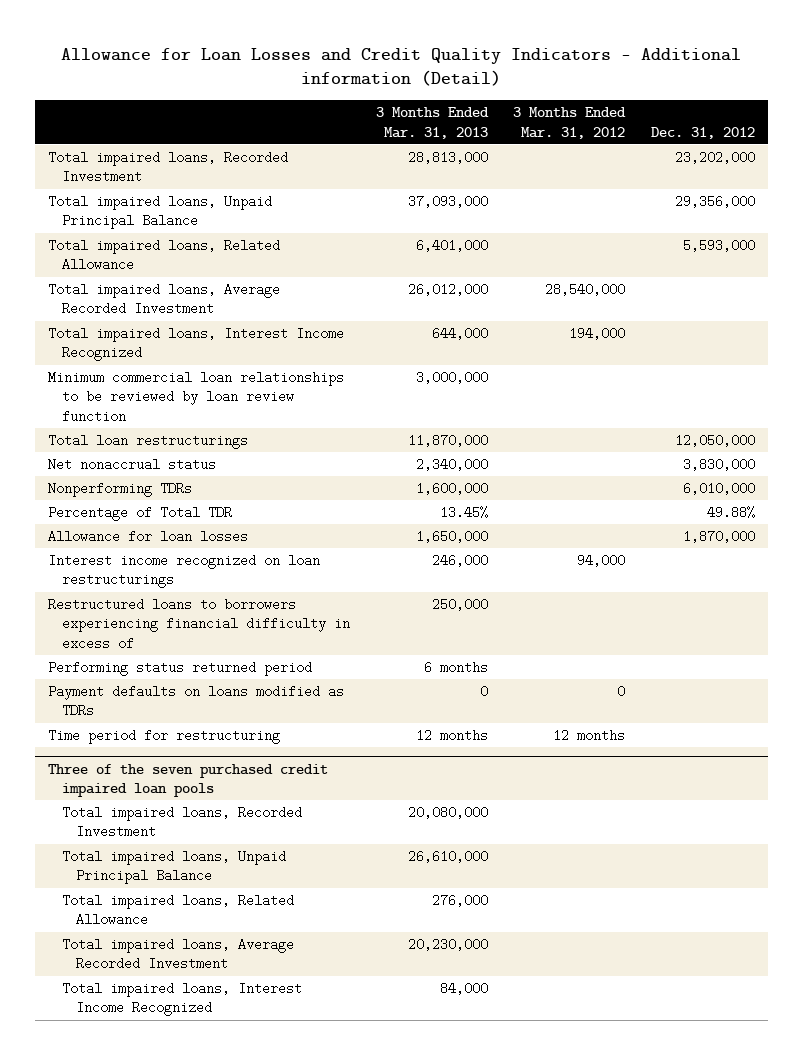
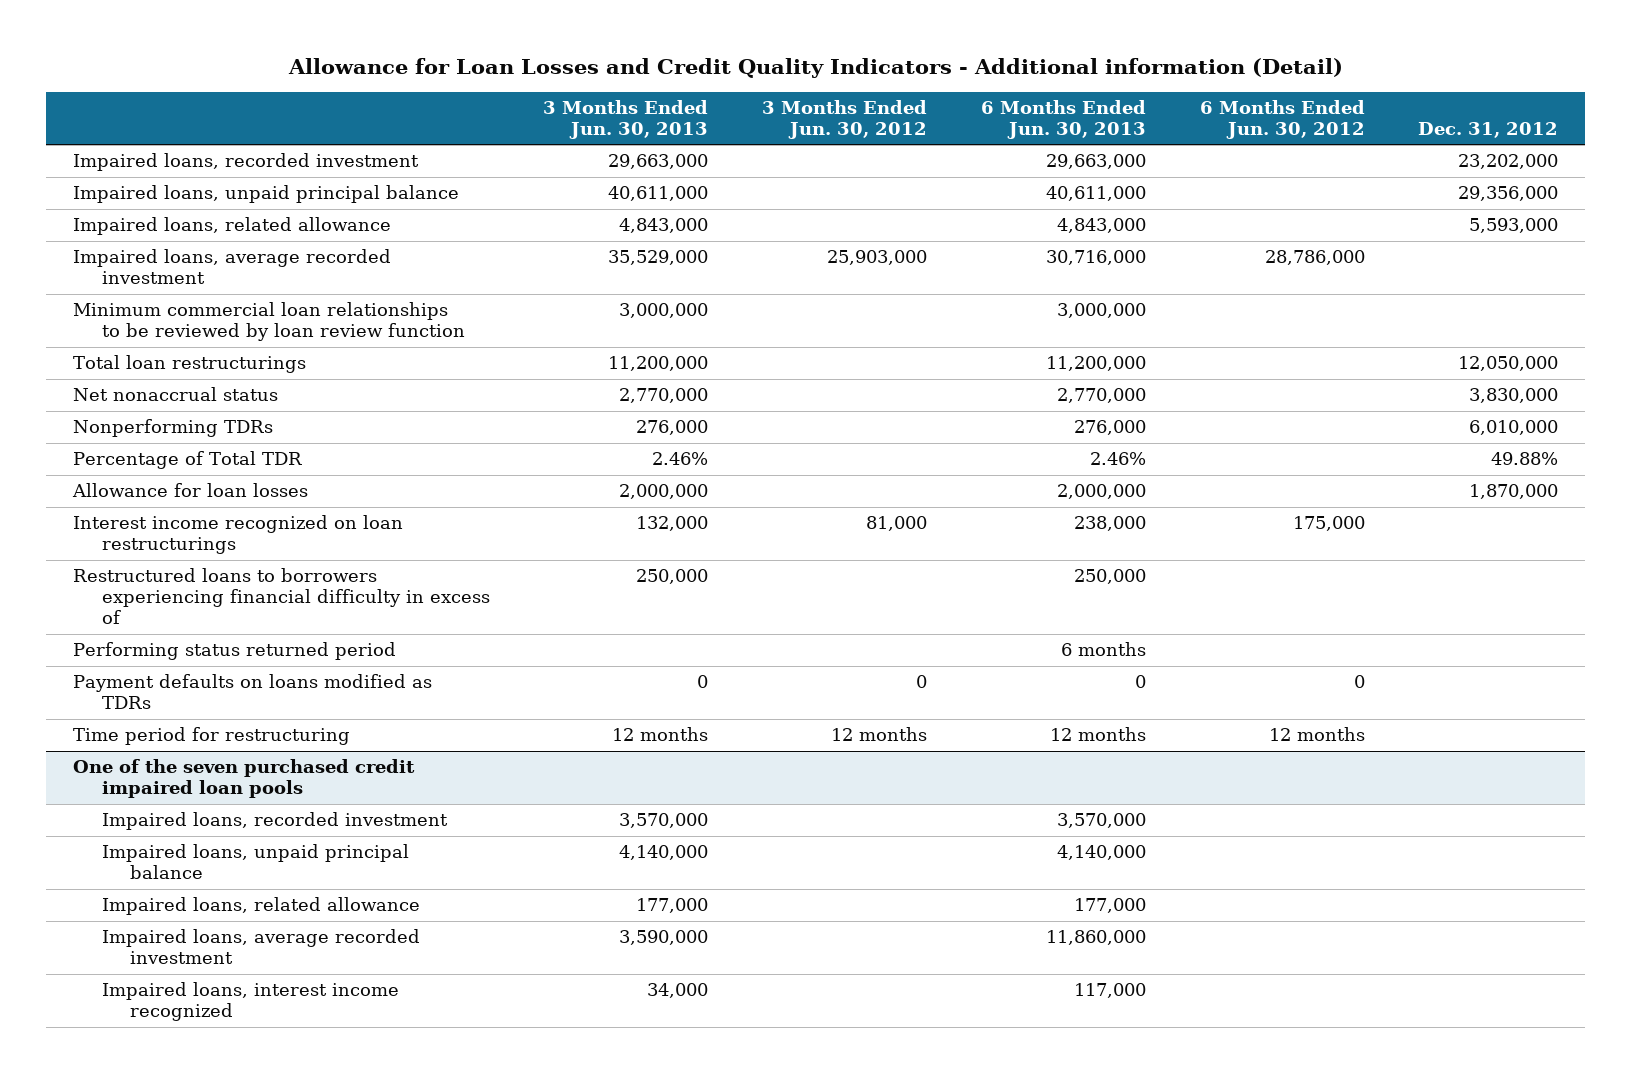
- | 3 Months Ended Mar. 31, 2013 | 3 Months Ended Mar. 31, 2012 | Dec. 31, 2012
+ | 3 Months Ended Jun. 30, 2013 | 3 Months Ended Jun. 30, 2012 | 6 Months Ended Jun. 30, 2013 | 6 Months Ended Jun. 30, 2012 | Dec. 31, 2012
- Total impaired loans, Recorded Investment | 28,813,000 | | 23,202,000
- Total impaired loans, Unpaid Principal Balance | 37,093,000 | | 29,356,000
- Total impaired loans, Related Allowance | 6,401,000 | | 5,593,000
- Total impaired loans, Average Recorded Investment | 26,012,000 | 28,540,000 |
- Total impaired loans, Interest Income Recognized | 644,000 | 194,000 |
+ Impaired loans, recorded investment | 29,663,000 | | 29,663,000 | | 23,202,000
+ Impaired loans, unpaid principal balance | 40,611,000 | | 40,611,000 | | 29,356,000
+ Impaired loans, related allowance | 4,843,000 | | 4,843,000 | | 5,593,000
+ Impaired loans, average recorded investment | 35,529,000 | 25,903,000 | 30,716,000 | 28,786,000 |
- Three of the seven purchased credit impaired loan pools
- Total impaired loans, Recorded Investment | 20,080,000 | |
- Total impaired loans, Unpaid Principal Balance | 26,610,000 | |
- Total impaired loans, Related Allowance | 276,000 | |
- Total impaired loans, Average Recorded Investment | 20,230,000 | |
- Total impaired loans, Interest Income Recognized | 84,000 | |
+ One of the seven purchased credit impaired loan pools
+ Impaired loans, recorded investment | 3,570,000 | | 3,570,000 | |
+ Impaired loans, unpaid principal balance | 4,140,000 | | 4,140,000 | |
+ Impaired loans, related allowance | 177,000 | | 177,000 | |
+ Impaired loans, average recorded investment | 3,590,000 | | 11,860,000 | |
+ Impaired loans, interest income recognized | 34,000 | | 117,000 | |

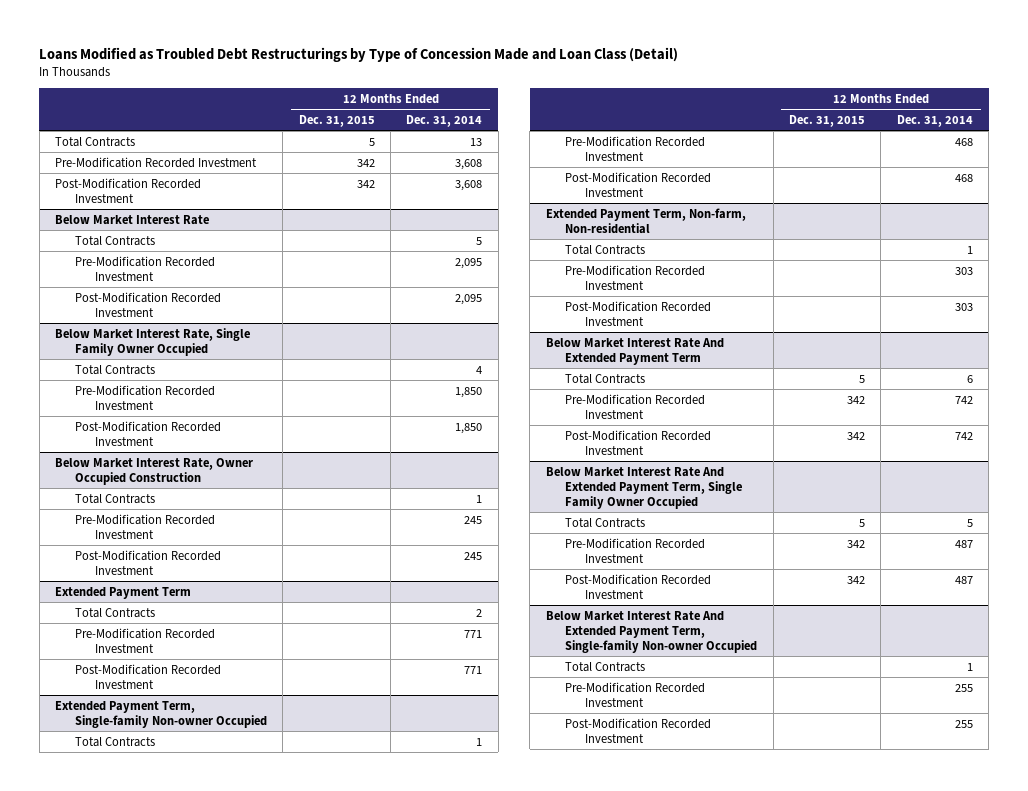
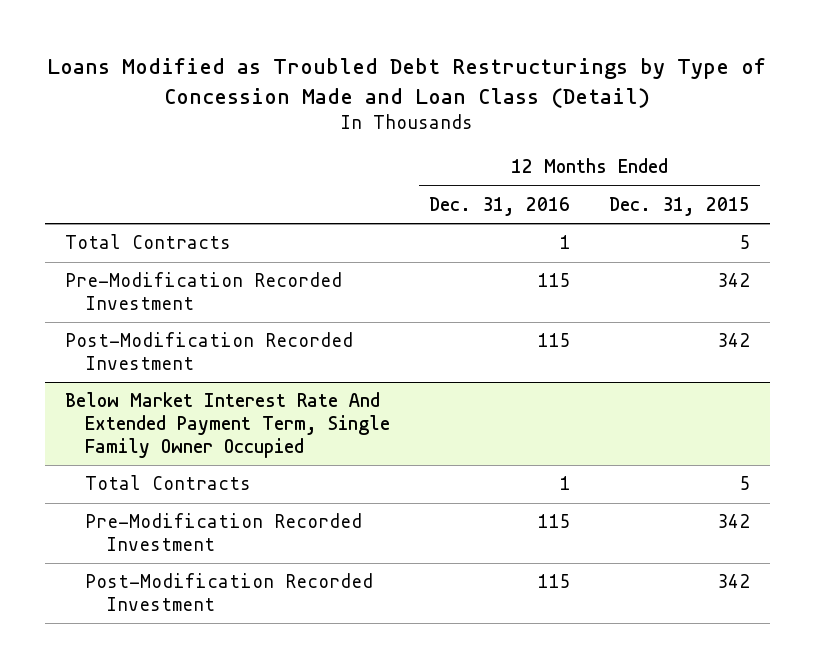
- | 12 Months Ended Dec. 31, 2015 | 12 Months Ended Dec. 31, 2014
+ | 12 Months Ended Dec. 31, 2016 | 12 Months Ended Dec. 31, 2015
- Below Market Interest Rate
- Total Contracts | | 5
- Pre-Modification Recorded Investment | | 2,095
- Post-Modification Recorded Investment | | 2,095
- Below Market Interest Rate, Single Family Owner Occupied
- Total Contracts | | 4
- Pre-Modification Recorded Investment | | 1,850
- Post-Modification Recorded Investment | | 1,850
- Below Market Interest Rate, Owner Occupied Construction
- Total Contracts | | 1
- Pre-Modification Recorded Investment | | 245
- Post-Modification Recorded Investment | | 245
- Extended Payment Term
- Total Contracts | | 2
- Pre-Modification Recorded Investment | | 771
- Post-Modification Recorded Investment | | 771
- Extended Payment Term, Single-family Non-owner Occupied
- Total Contracts | | 1
- Pre-Modification Recorded Investment | | 468
- Post-Modification Recorded Investment | | 468
- Extended Payment Term, Non-farm, Non-residential
- Total Contracts | | 1
- Pre-Modification Recorded Investment | | 303
- Post-Modification Recorded Investment | | 303
- Below Market Interest Rate And Extended Payment Term
- Total Contracts | 5 | 6
- Pre-Modification Recorded Investment | 342 | 742
- Post-Modification Recorded Investment | 342 | 742
- Below Market Interest Rate And Extended Payment Term, Single-family Non-owner Occupied
- Total Contracts | | 1
- Pre-Modification Recorded Investment | | 255
- Post-Modification Recorded Investment | | 255

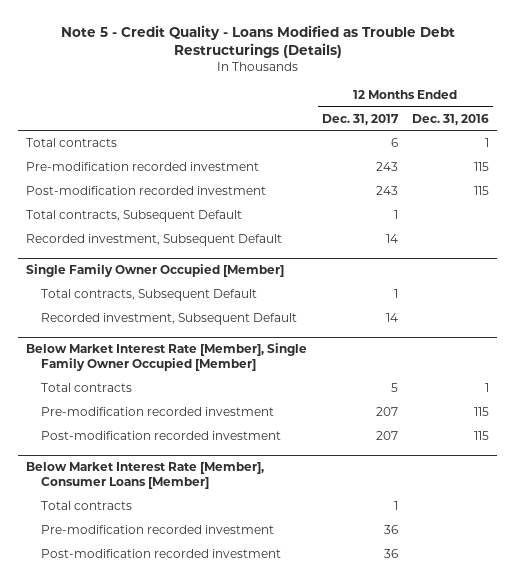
- Loans Modified as Troubled Debt Restructurings by Type of Concession Made and Loan Class (Detail)
+ Note 5 - Credit Quality - Loans Modified as Trouble Debt Restructurings (Details)
- | 12 Months Ended Dec. 31, 2016 | 12 Months Ended Dec. 31, 2015
+ | 12 Months Ended Dec. 31, 2017 | 12 Months Ended Dec. 31, 2016
- Total Contracts | 1 | 5
- Pre-Modification Recorded Investment | 115 | 342
- Post-Modification Recorded Investment | 115 | 342
- Below Market Interest Rate And Extended Payment Term, Single Family Owner Occupied
- Total Contracts | 1 | 5
- Pre-Modification Recorded Investment | 115 | 342
- Post-Modification Recorded Investment | 115 | 342
+ Total contracts | 6 | 1
+ Pre-modification recorded investment | 243 | 115
+ Post-modification recorded investment | 243 | 115
+ Total contracts, Subsequent Default | 1 |
+ Recorded investment, Subsequent Default | 14 |
+ Single Family Owner Occupied [Member]
+ Total contracts, Subsequent Default | 1 |
+ Recorded investment, Subsequent Default | 14 |
+ Below Market Interest Rate [Member], Single Family Owner Occupied [Member]
+ Total contracts | 5 | 1
+ Pre-modification recorded investment | 207 | 115
+ Post-modification recorded investment | 207 | 115
+ Below Market Interest Rate [Member], Consumer Loans [Member]
+ Total contracts | 1 |
+ Pre-modification recorded investment | 36 |
+ Post-modification recorded investment | 36 |

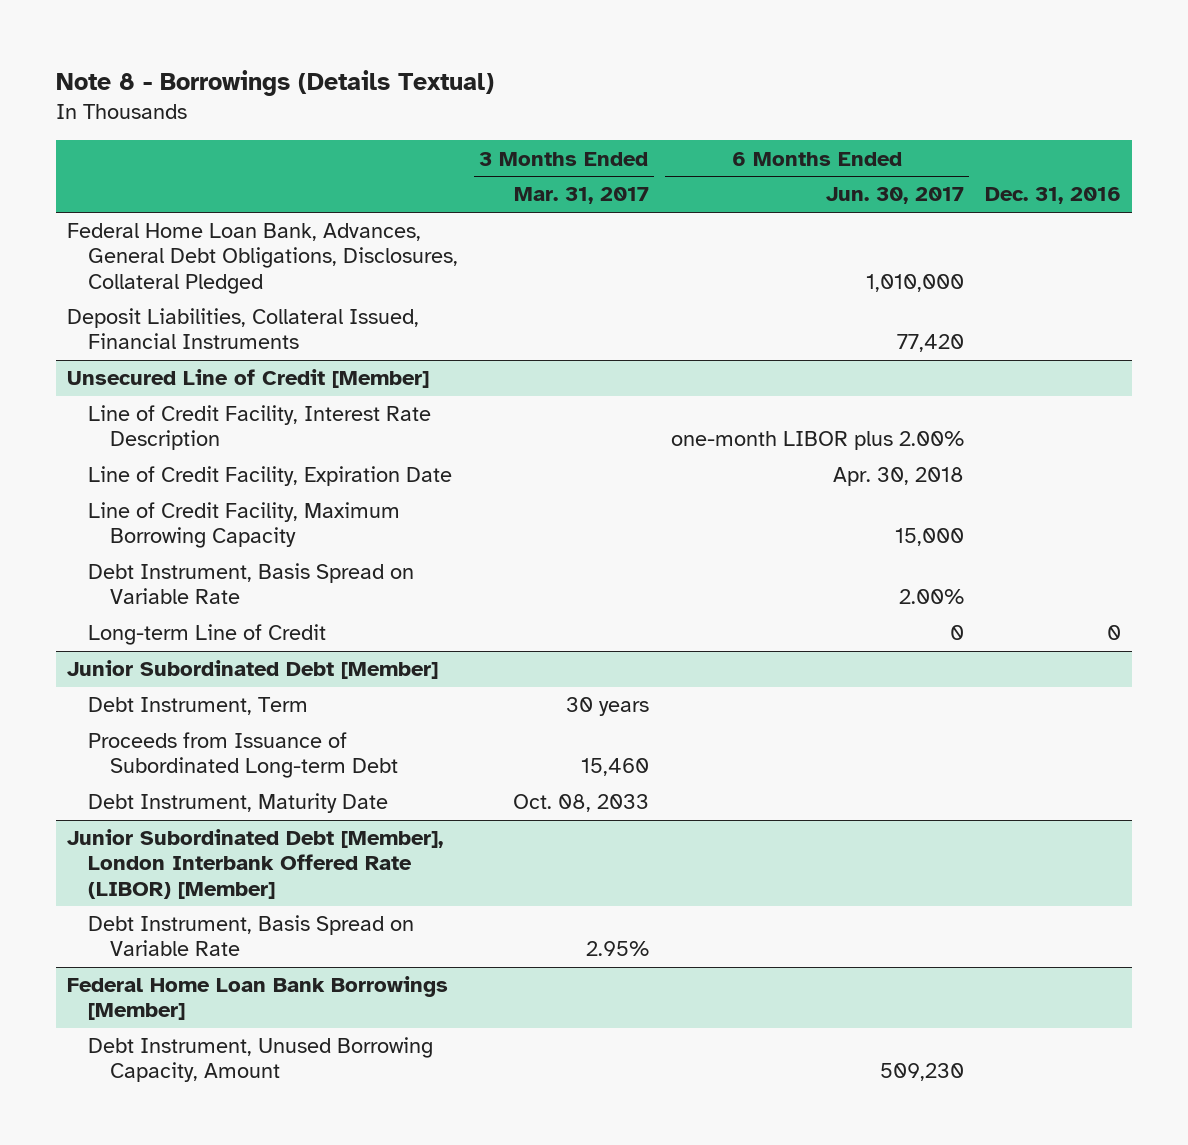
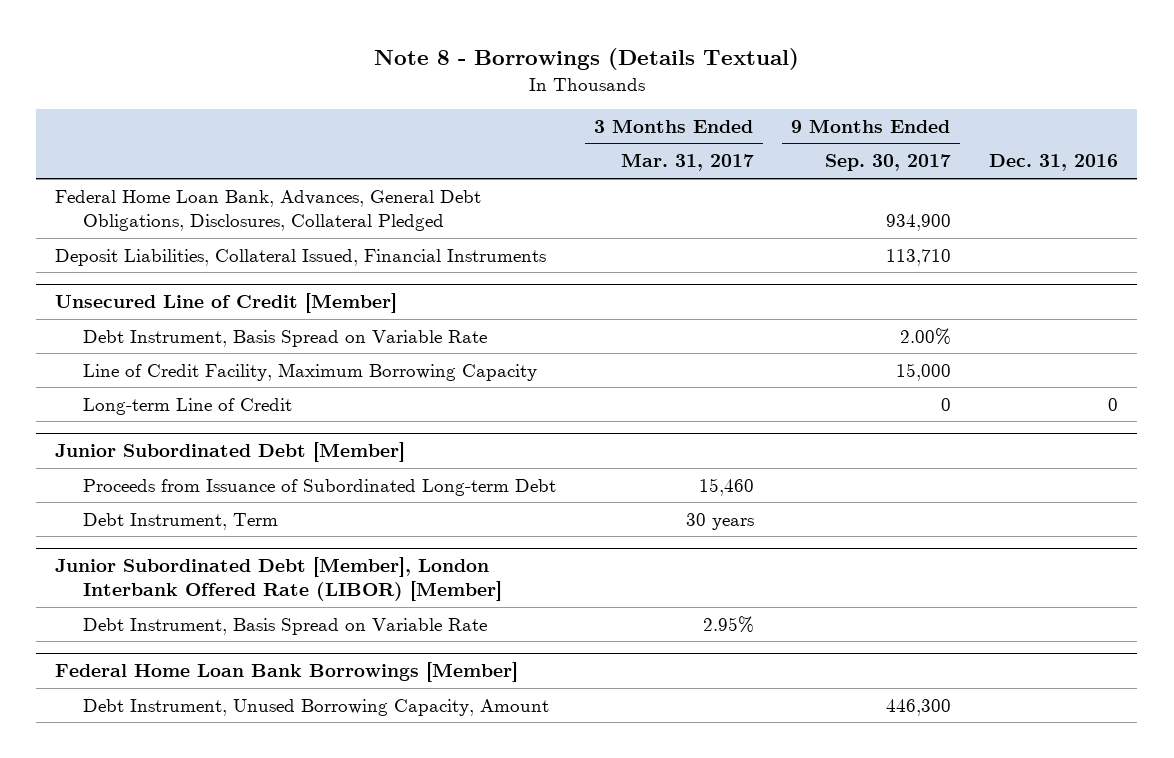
- | 3 Months Ended Mar. 31, 2017 | 6 Months Ended Jun. 30, 2017 | Dec. 31, 2016
+ | 3 Months Ended Mar. 31, 2017 | 9 Months Ended Sep. 30, 2017 | Dec. 31, 2016
@ Unsecured Line of Credit [Member]
- Line of Credit Facility, Interest Rate Description | | one-month LIBOR plus 2.00% |
- Line of Credit Facility, Expiration Date | | Apr. 30, 2018 |
moved down: Line of Credit Facility, Maximum Borrowing Capacity | | 15,000 |
@ Junior Subordinated Debt [Member]
- Debt Instrument, Maturity Date | Oct. 08, 2033 | |
moved down: Debt Instrument, Term | 30 years | |

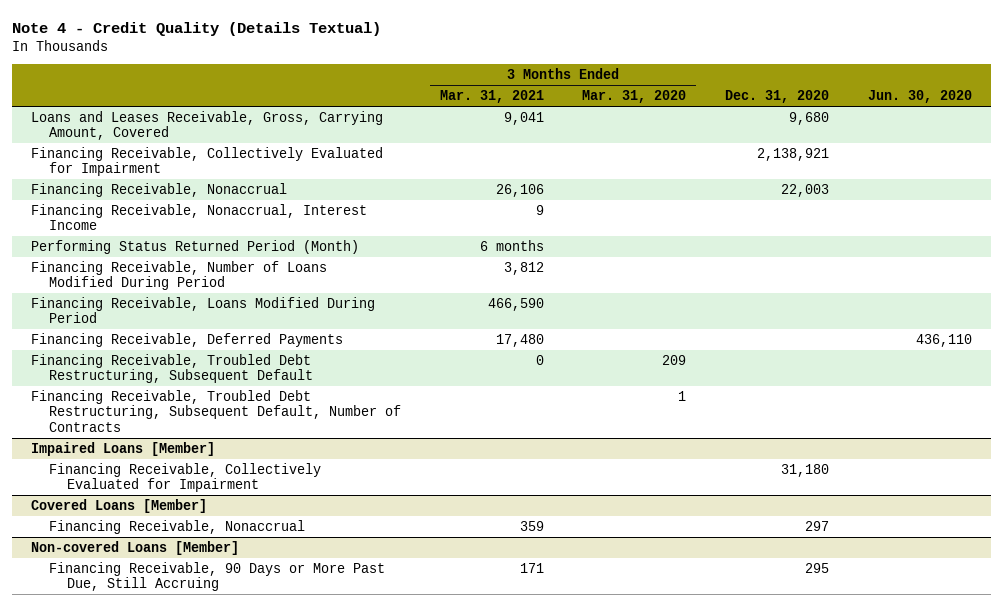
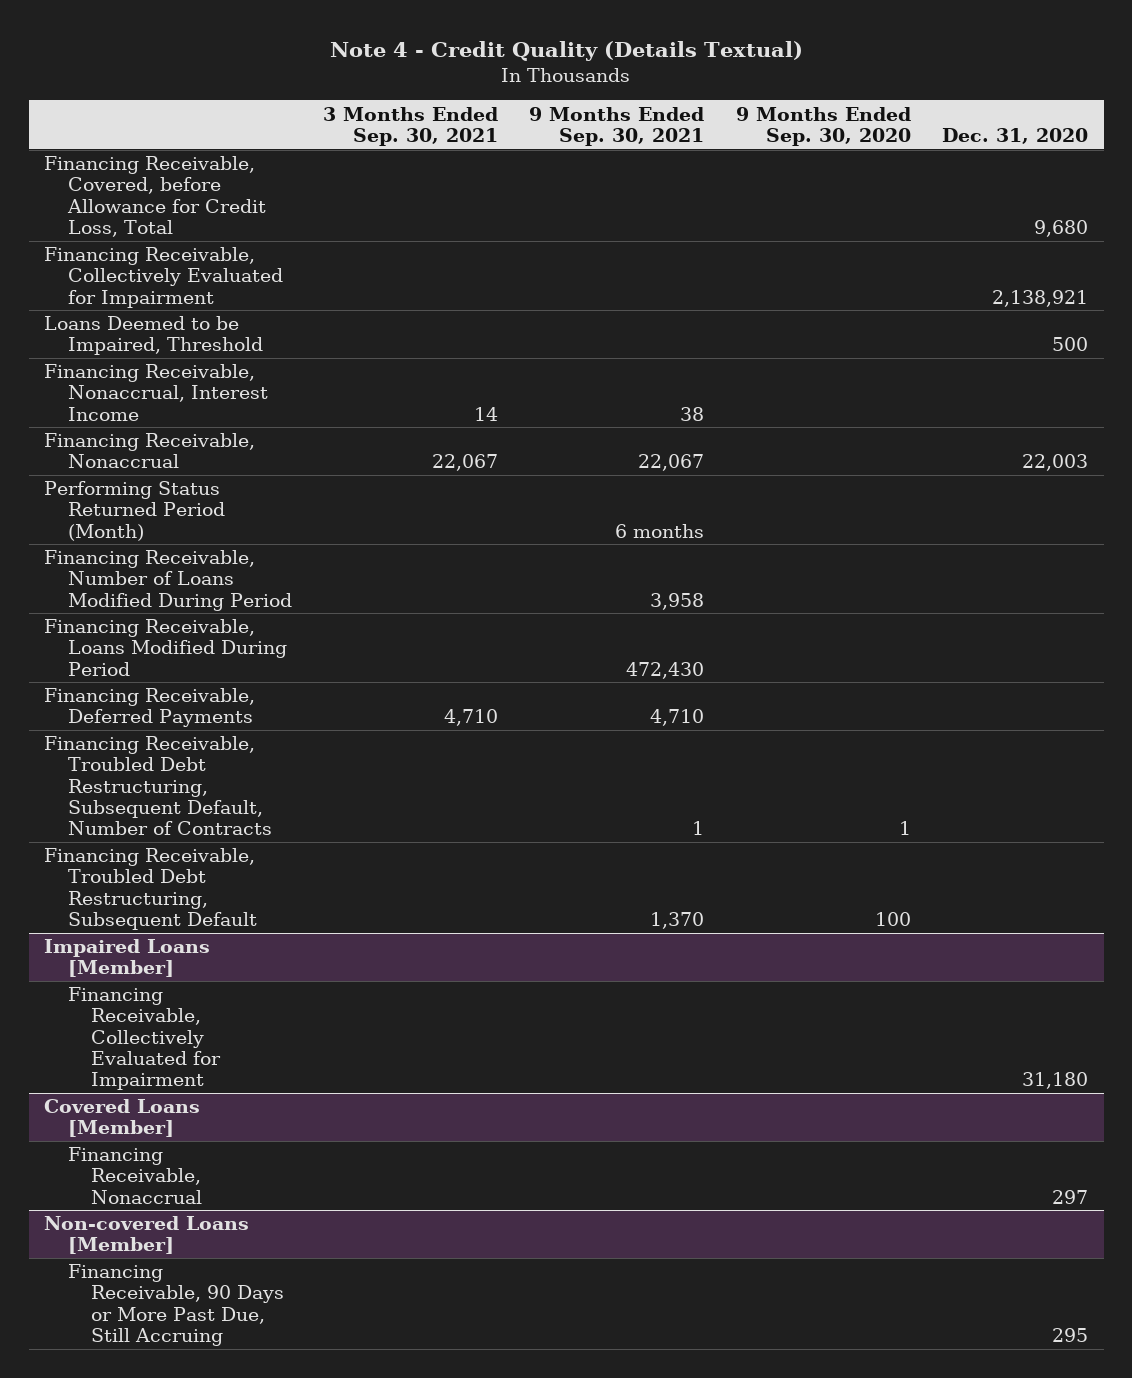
- | 3 Months Ended Mar. 31, 2021 | 3 Months Ended Mar. 31, 2020 | Dec. 31, 2020 | Jun. 30, 2020
+ | 3 Months Ended Sep. 30, 2021 | 9 Months Ended Sep. 30, 2021 | 9 Months Ended Sep. 30, 2020 | Dec. 31, 2020
- Loans and Leases Receivable, Gross, Carrying Amount, Covered | 9,041 | | 9,680 |
+ Financing Receivable, Covered, before Allowance for Credit Loss, Total | | | | 9,680
+ Loans Deemed to be Impaired, Threshold | | | | 500
moved down: Financing Receivable, Nonaccrual | 22,067 | 22,067 | | 22,003
moved down: Financing Receivable, Troubled Debt Restructuring, Subsequent Default | | 1,370 | 100 |

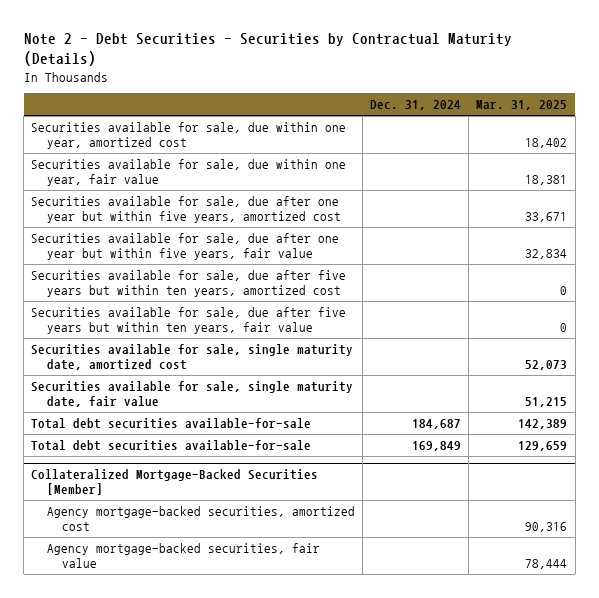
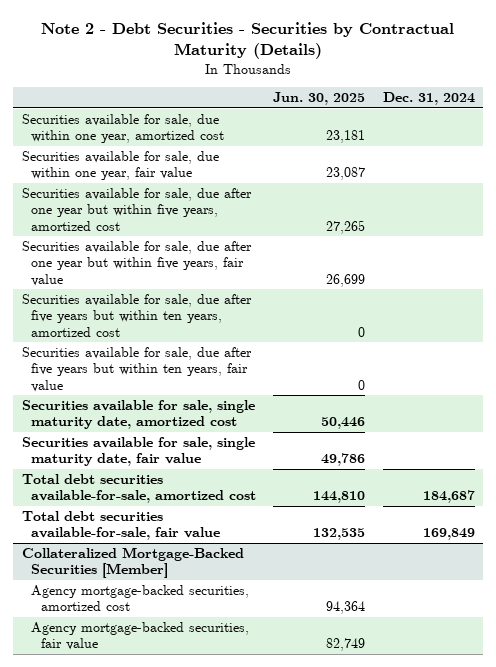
- | Dec. 31, 2024 | Mar. 31, 2025
+ | Jun. 30, 2025 | Dec. 31, 2024
- Total debt securities available-for-sale | 184,687 | 142,389
- Total debt securities available-for-sale | 169,849 | 129,659
+ Total debt securities available-for-sale, amortized cost | 144,810 | 184,687
+ Total debt securities available-for-sale, fair value | 132,535 | 169,849

